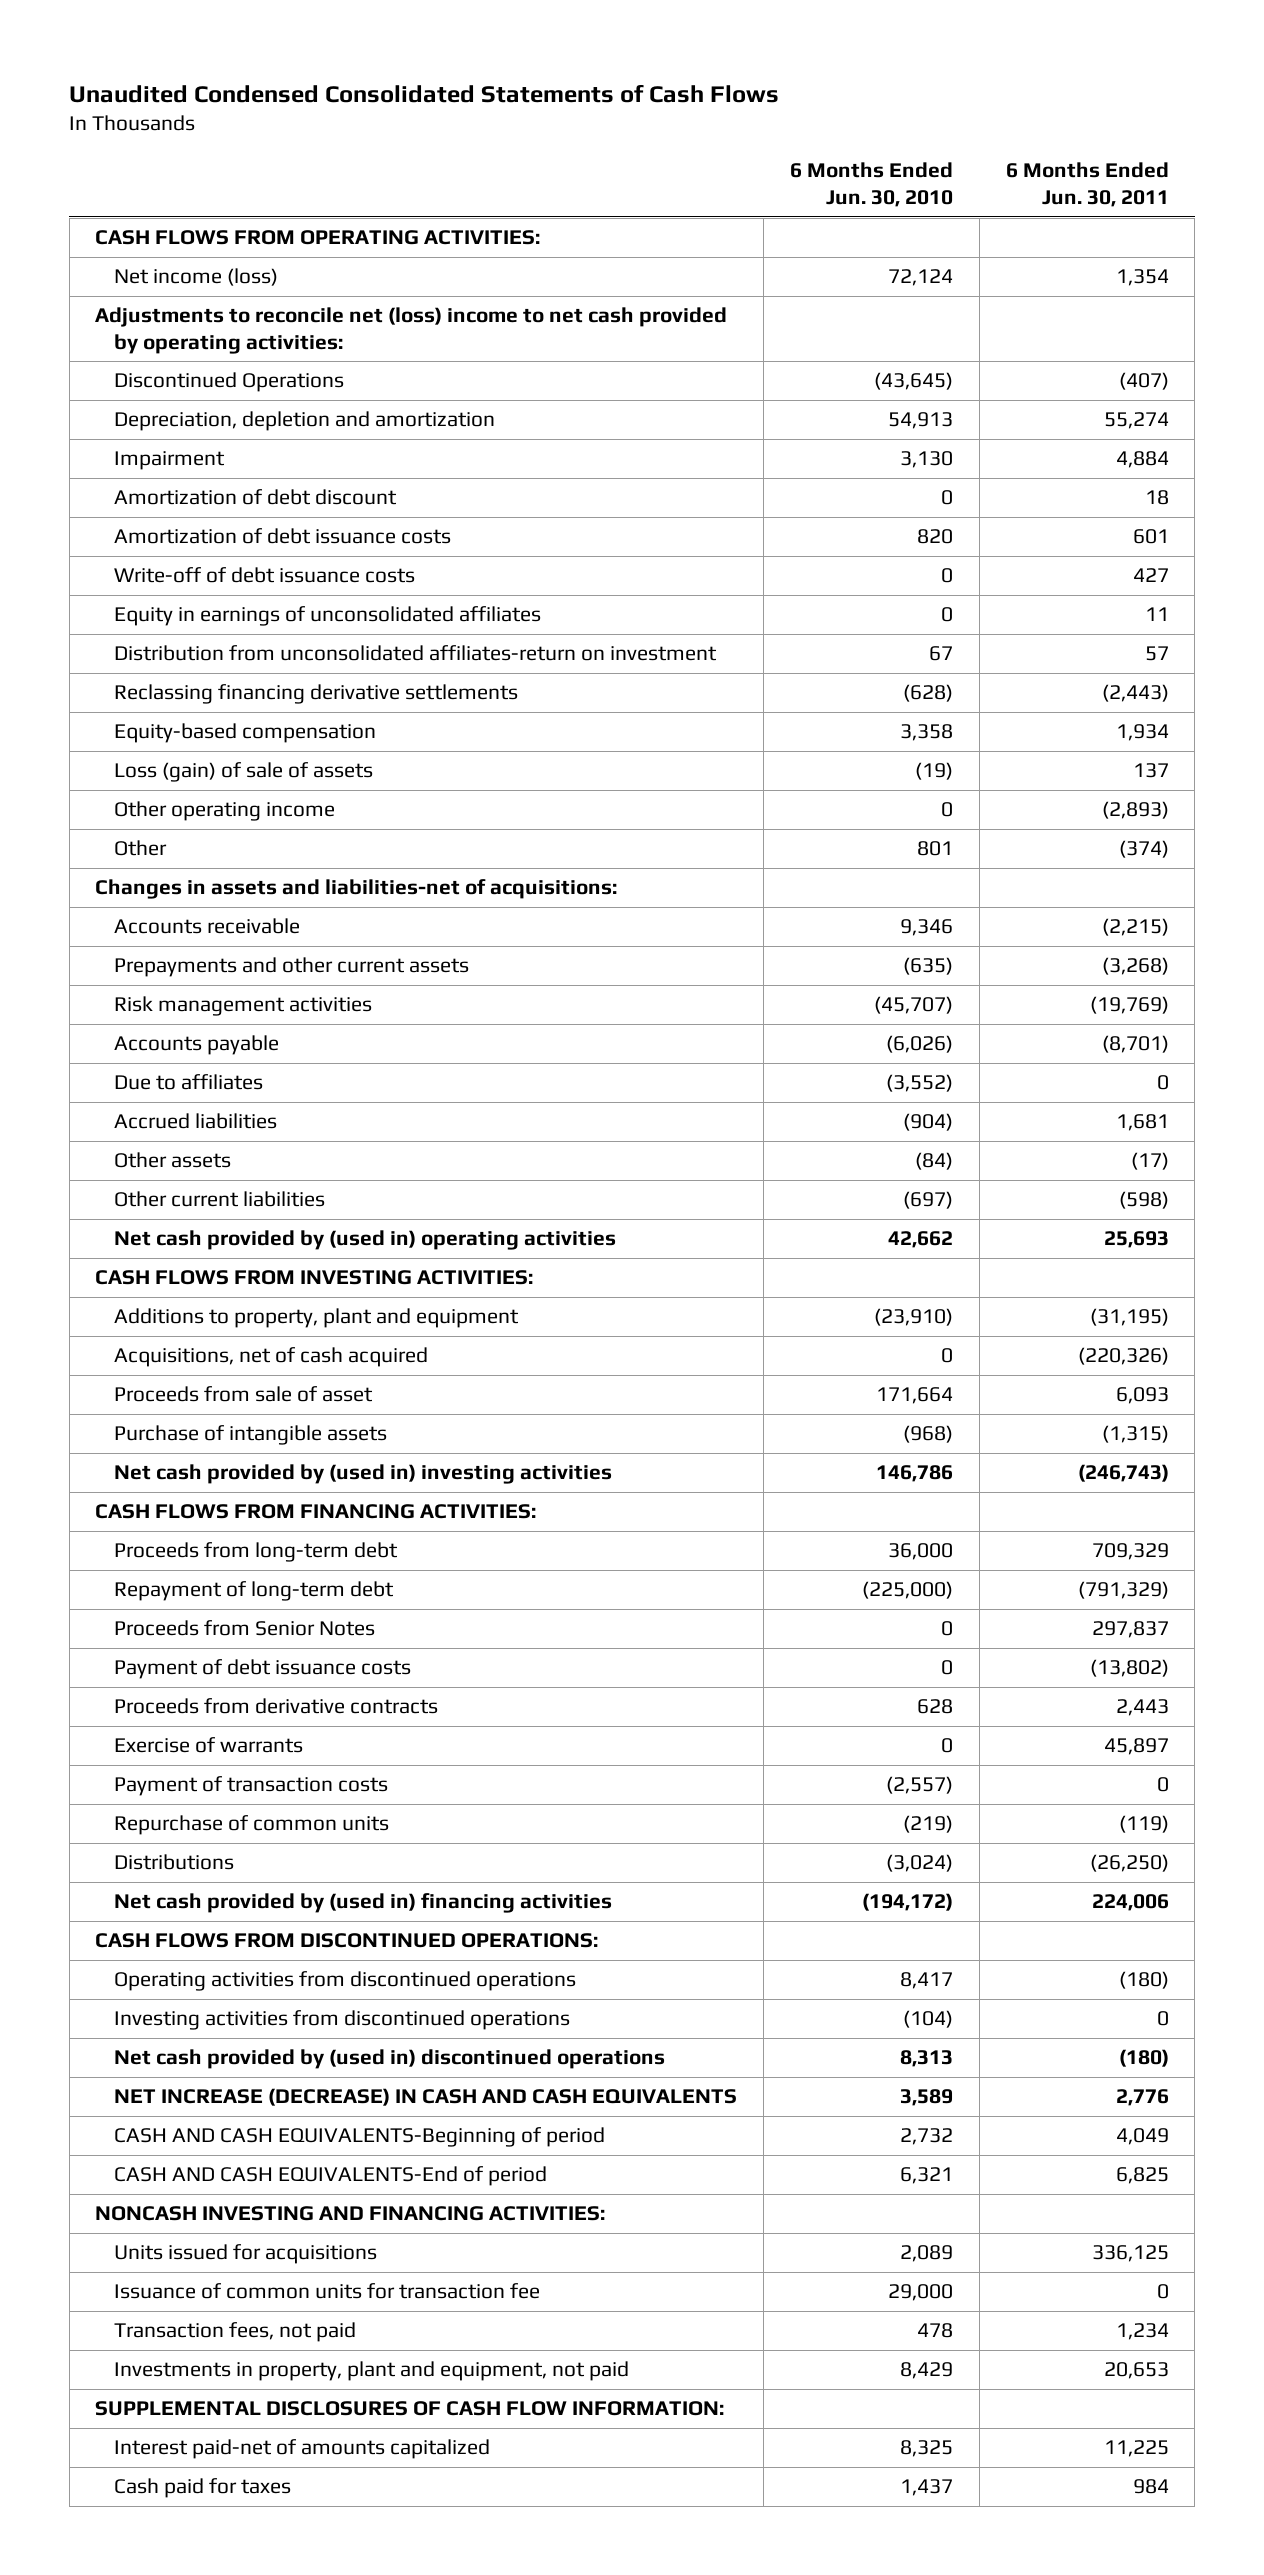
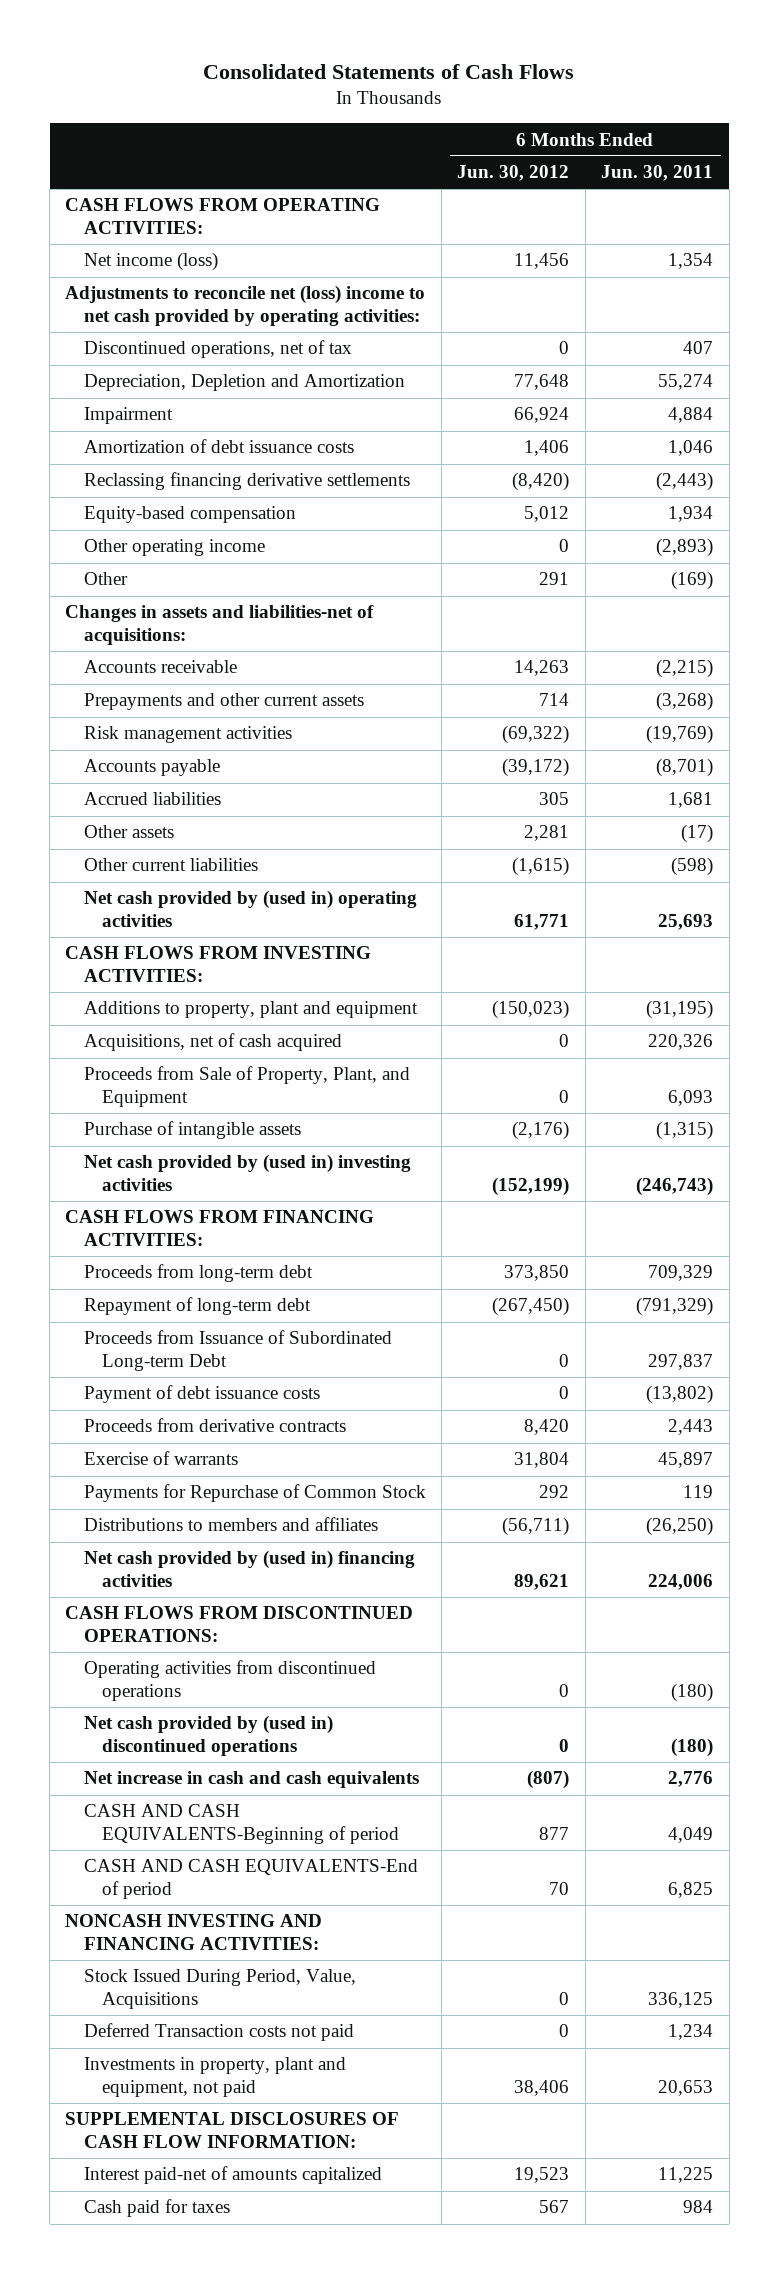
- Unaudited Condensed Consolidated Statements of Cash Flows
+ Consolidated Statements of Cash Flows
- | 6 Months Ended Jun. 30, 2010 | 6 Months Ended Jun. 30, 2011
+ | 6 Months Ended Jun. 30, 2012 | 6 Months Ended Jun. 30, 2011
- Discontinued Operations | (43,645) | (407)
- Depreciation, depletion and amortization | 54,913 | 55,274
+ Discontinued operations, net of tax | 0 | 407
+ Depreciation, Depletion and Amortization | 77,648 | 55,274
- Amortization of debt discount | 0 | 18
- Amortization of debt issuance costs | 820 | 601
- Write-off of debt issuance costs | 0 | 427
- Equity in earnings of unconsolidated affiliates | 0 | 11
- Distribution from unconsolidated affiliates-return on investment | 67 | 57
+ Amortization of debt issuance costs | 1,406 | 1,046
- Loss (gain) of sale of assets | (19) | 137
- Other | 801 | (374)
+ Other | 291 | (169)
- Due to affiliates | (3,552) | 0
- Acquisitions, net of cash acquired | 0 | (220,326)
- Proceeds from sale of asset | 171,664 | 6,093
+ Acquisitions, net of cash acquired | 0 | 220,326
+ Proceeds from Sale of Property, Plant, and Equipment | 0 | 6,093
- Proceeds from Senior Notes | 0 | 297,837
+ Proceeds from Issuance of Subordinated Long-term Debt | 0 | 297,837
- Payment of transaction costs | (2,557) | 0
- Repurchase of common units | (219) | (119)
- Distributions | (3,024) | (26,250)
+ Payments for Repurchase of Common Stock | 292 | 119
+ Distributions to members and affiliates | (56,711) | (26,250)
- Investing activities from discontinued operations | (104) | 0
- NET INCREASE (DECREASE) IN CASH AND CASH EQUIVALENTS | 3,589 | 2,776
+ Net increase in cash and cash equivalents | (807) | 2,776
- Units issued for acquisitions | 2,089 | 336,125
- Issuance of common units for transaction fee | 29,000 | 0
- Transaction fees, not paid | 478 | 1,234
+ Stock Issued During Period, Value, Acquisitions | 0 | 336,125
+ Deferred Transaction costs not paid | 0 | 1,234

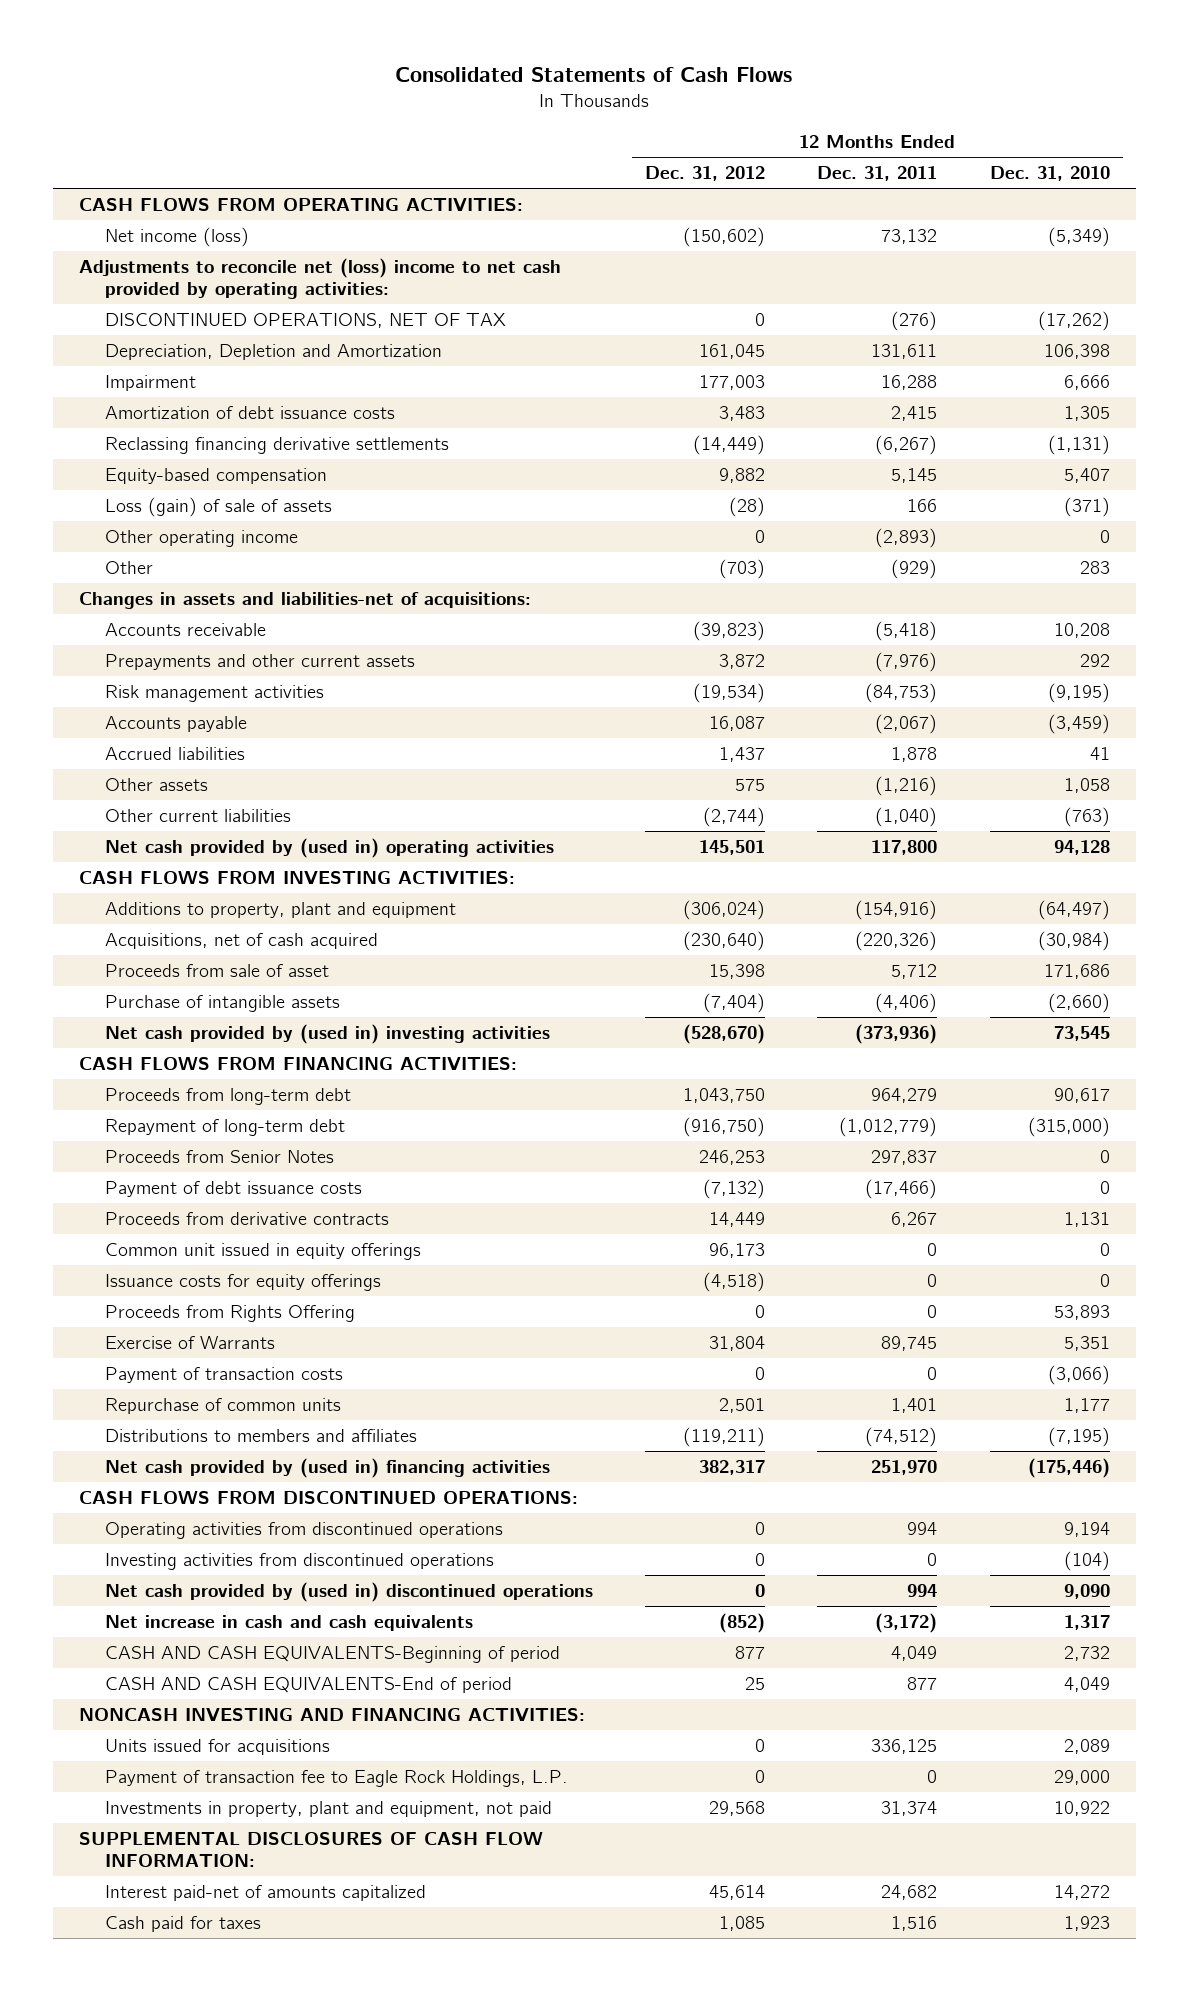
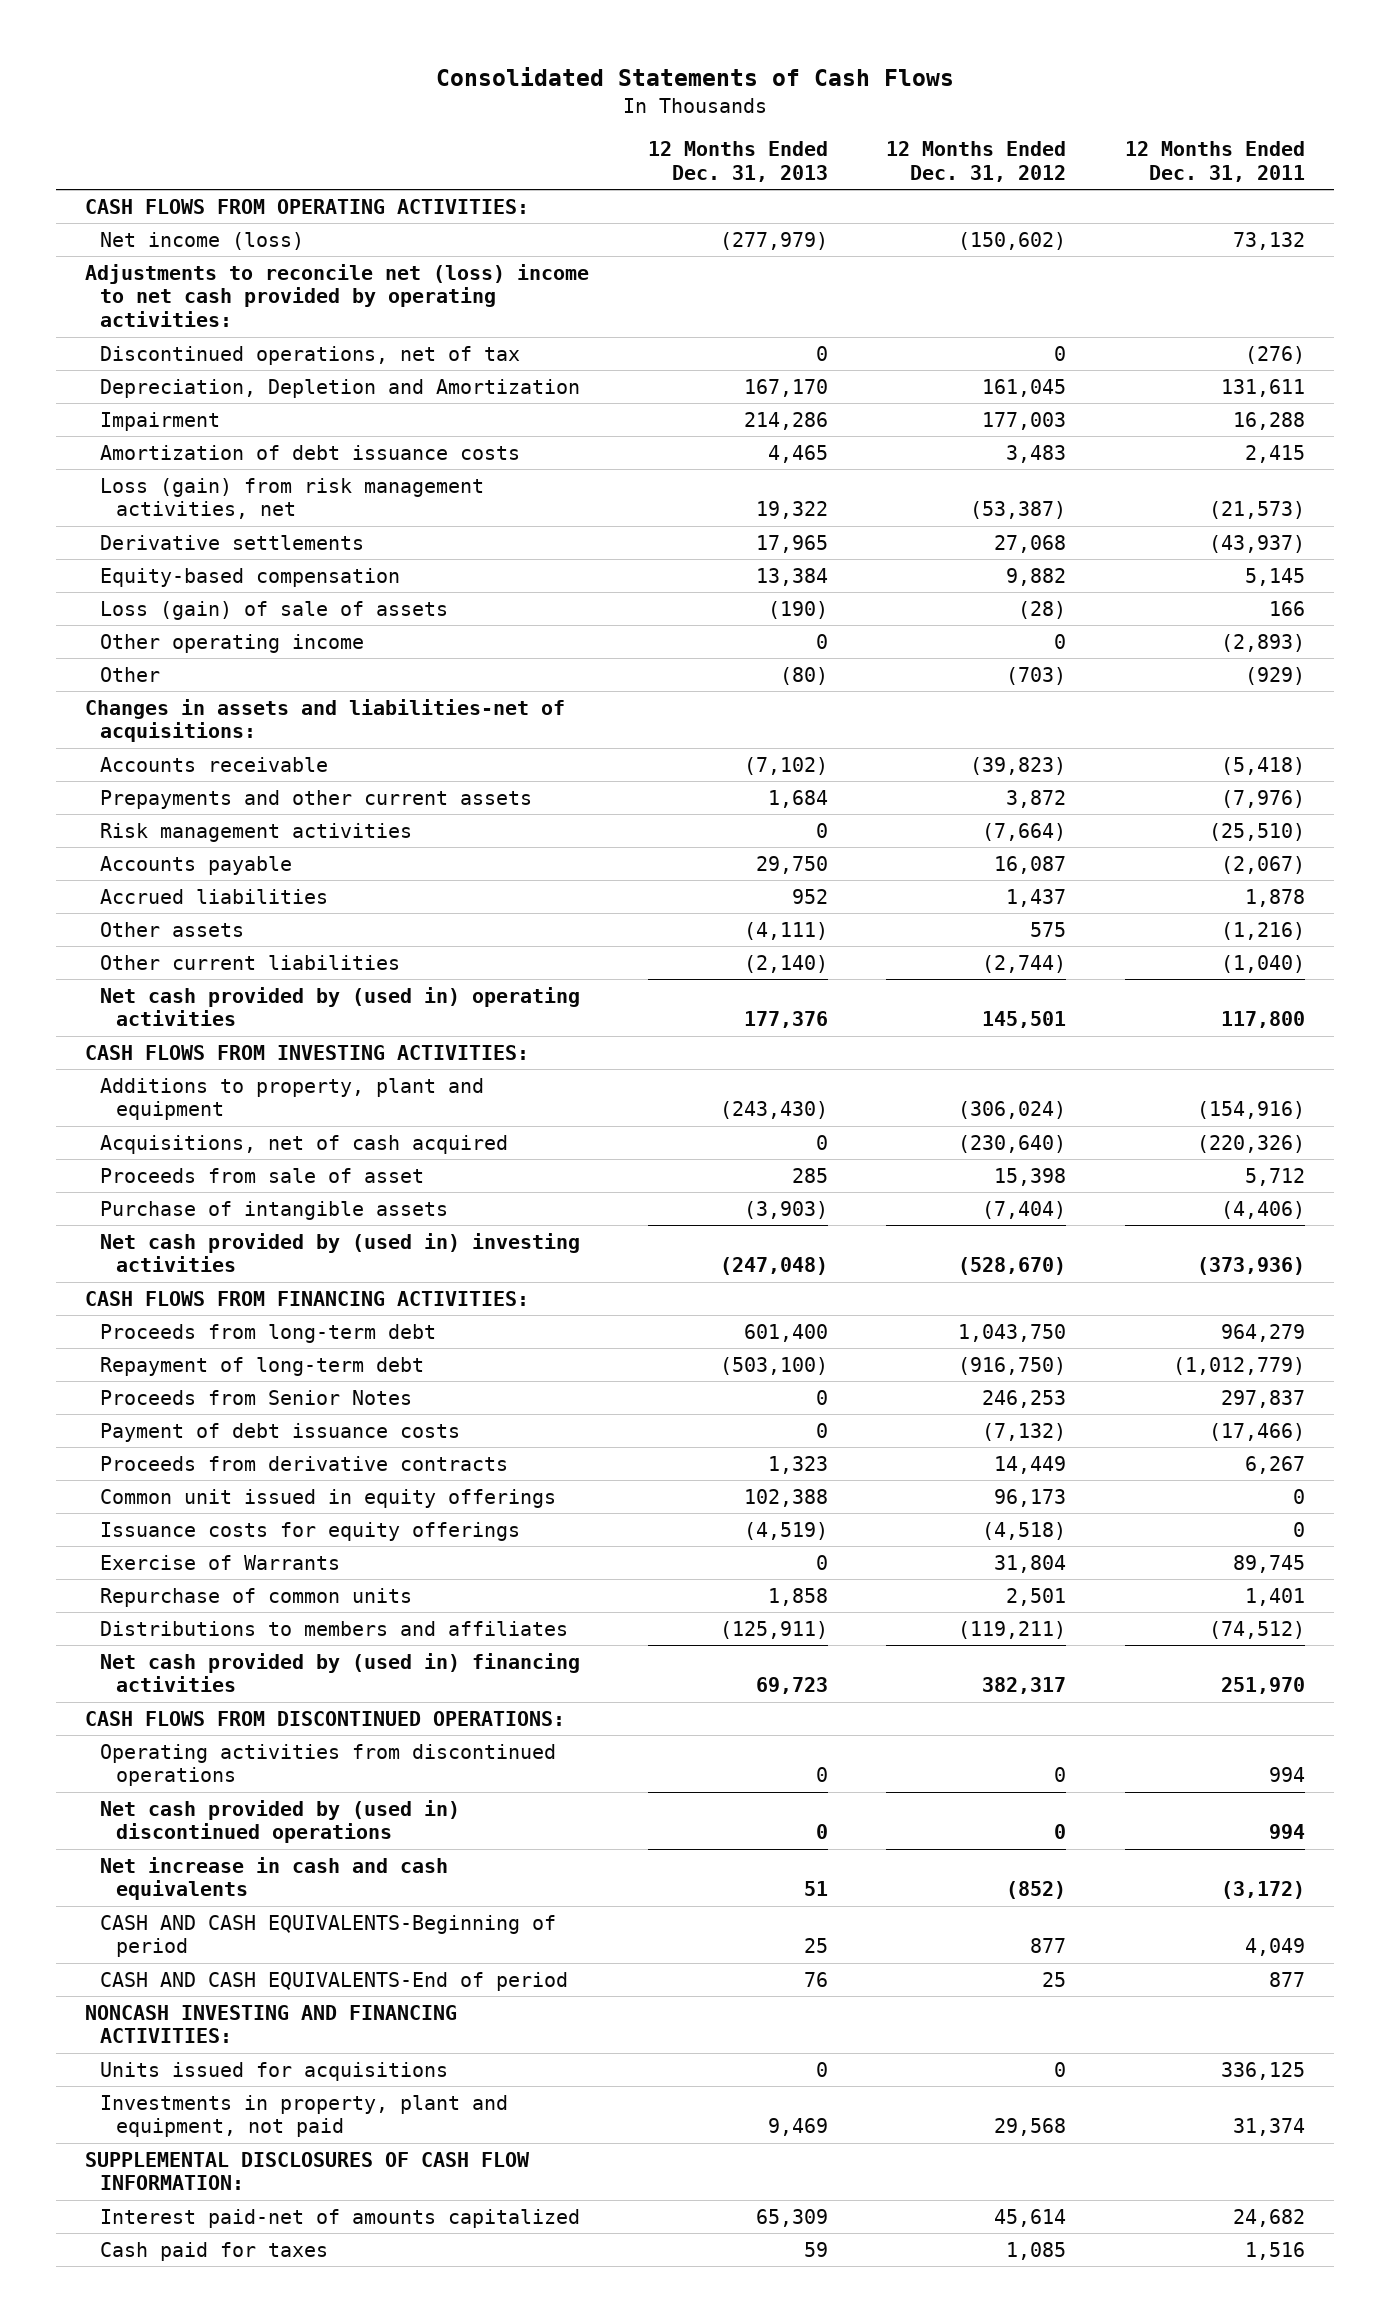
- | 12 Months Ended Dec. 31, 2012 | 12 Months Ended Dec. 31, 2011 | 12 Months Ended Dec. 31, 2010
+ | 12 Months Ended Dec. 31, 2013 | 12 Months Ended Dec. 31, 2012 | 12 Months Ended Dec. 31, 2011
- DISCONTINUED OPERATIONS, NET OF TAX | 0 | (276) | (17,262)
+ Discontinued operations, net of tax | 0 | 0 | (276)
- Reclassing financing derivative settlements | (14,449) | (6,267) | (1,131)
+ Loss (gain) from risk management activities, net | 19,322 | (53,387) | (21,573)
+ Derivative settlements | 17,965 | 27,068 | (43,937)
- Risk management activities | (19,534) | (84,753) | (9,195)
+ Risk management activities | 0 | (7,664) | (25,510)
- Proceeds from Rights Offering | 0 | 0 | 53,893
- Payment of transaction costs | 0 | 0 | (3,066)
- Investing activities from discontinued operations | 0 | 0 | (104)
- Payment of transaction fee to Eagle Rock Holdings, L.P. | 0 | 0 | 29,000

